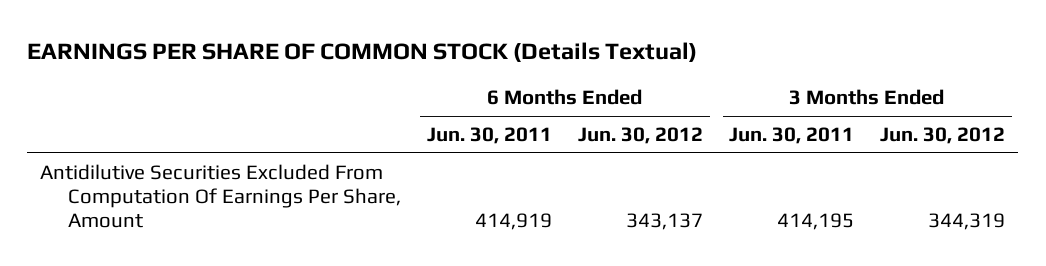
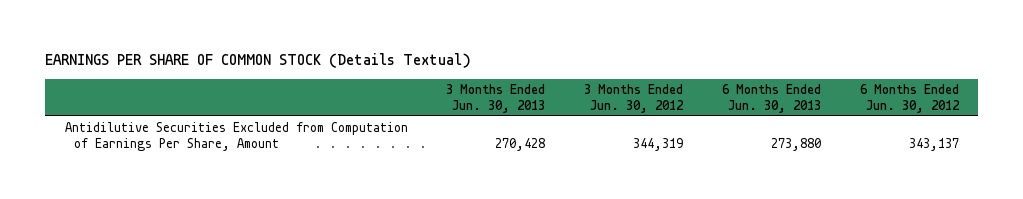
- | 6 Months Ended Jun. 30, 2011 | 6 Months Ended Jun. 30, 2012 | 3 Months Ended Jun. 30, 2011 | 3 Months Ended Jun. 30, 2012
+ | 3 Months Ended Jun. 30, 2013 | 3 Months Ended Jun. 30, 2012 | 6 Months Ended Jun. 30, 2013 | 6 Months Ended Jun. 30, 2012
- Antidilutive Securities Excluded From Computation Of Earnings Per Share, Amount | 414,919 | 343,137 | 414,195 | 344,319
+ Antidilutive Securities Excluded from Computation of Earnings Per Share, Amount | 270,428 | 344,319 | 273,880 | 343,137

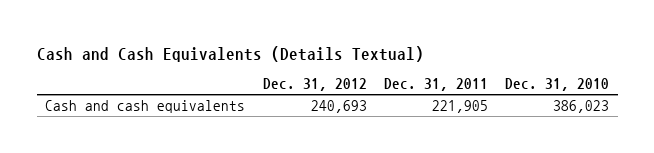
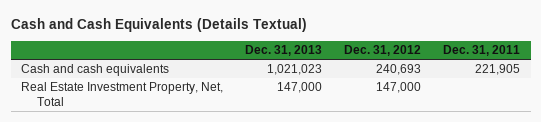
- | Dec. 31, 2012 | Dec. 31, 2011 | Dec. 31, 2010
+ | Dec. 31, 2013 | Dec. 31, 2012 | Dec. 31, 2011
+ Real Estate Investment Property, Net, Total | 147,000 | 147,000 |

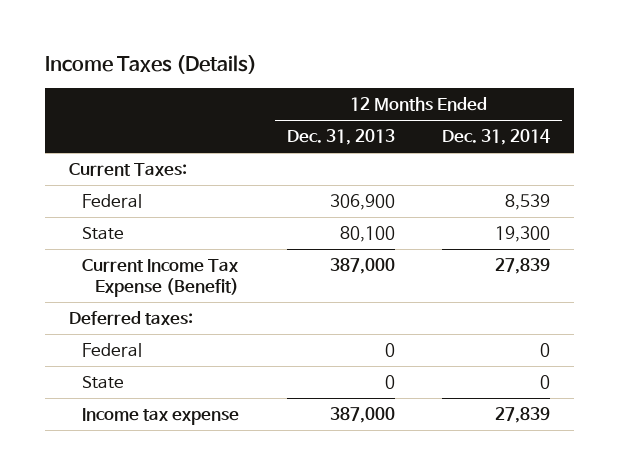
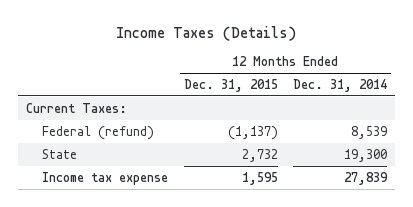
- | 12 Months Ended Dec. 31, 2013 | 12 Months Ended Dec. 31, 2014
+ | 12 Months Ended Dec. 31, 2015 | 12 Months Ended Dec. 31, 2014
- Federal | 306,900 | 8,539
+ Federal (refund) | (1,137) | 8,539
- Current Income Tax Expense (Benefit) | 387,000 | 27,839
- Deferred taxes:
- Federal | 0 | 0
- State | 0 | 0

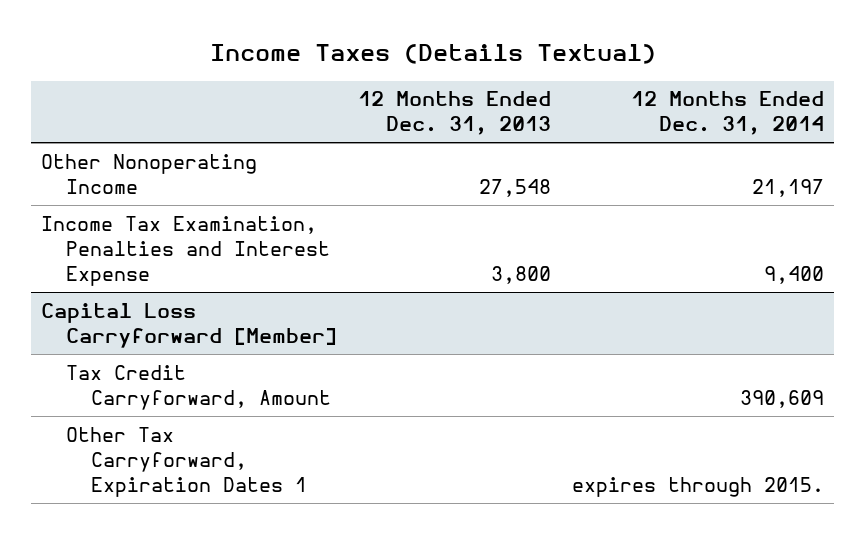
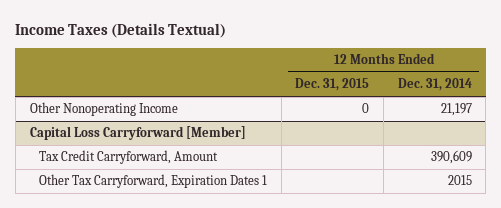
- | 12 Months Ended Dec. 31, 2013 | 12 Months Ended Dec. 31, 2014
+ | 12 Months Ended Dec. 31, 2015 | 12 Months Ended Dec. 31, 2014
- Income Tax Examination, Penalties and Interest Expense | 3,800 | 9,400
@ Capital Loss Carryforward [Member]
- Other Tax Carryforward, Expiration Dates 1 | | expires through 2015.
+ Other Tax Carryforward, Expiration Dates 1 | | 2015

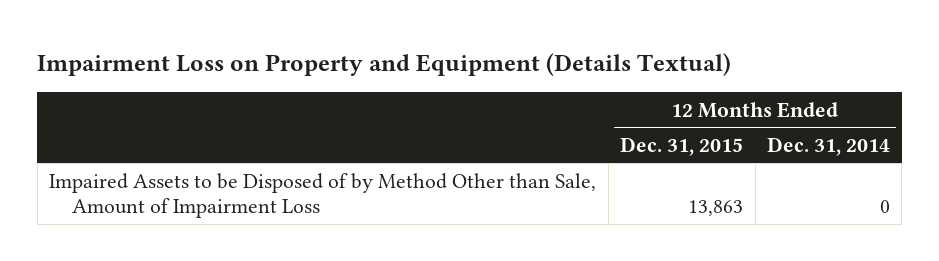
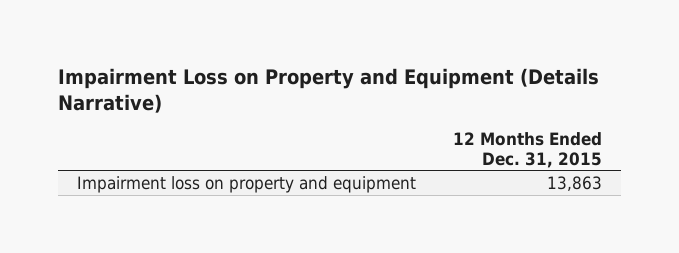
- Impairment Loss on Property and Equipment (Details Textual)
+ Impairment Loss on Property and Equipment (Details Narrative)
- | 12 Months Ended Dec. 31, 2015 | 12 Months Ended Dec. 31, 2014
+ | 12 Months Ended Dec. 31, 2015
- Impaired Assets to be Disposed of by Method Other than Sale, Amount of Impairment Loss | 13,863 | 0
+ Impairment loss on property and equipment | 13,863

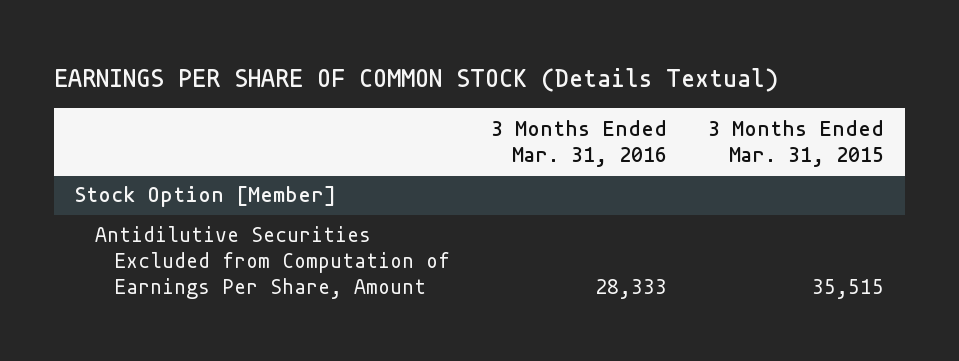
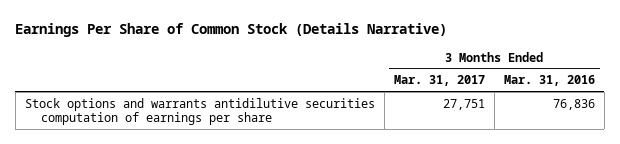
- EARNINGS PER SHARE OF COMMON STOCK (Details Textual)
+ Earnings Per Share of Common Stock (Details Narrative)
- | 3 Months Ended Mar. 31, 2016 | 3 Months Ended Mar. 31, 2015
+ | 3 Months Ended Mar. 31, 2017 | 3 Months Ended Mar. 31, 2016
- Stock Option [Member]
- Antidilutive Securities Excluded from Computation of Earnings Per Share, Amount | 28,333 | 35,515
+ Stock options and warrants antidilutive securities computation of earnings per share | 27,751 | 76,836

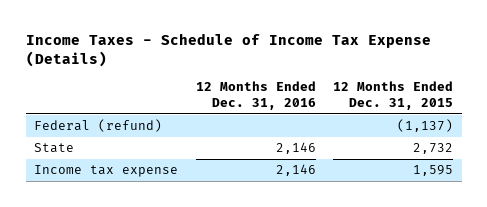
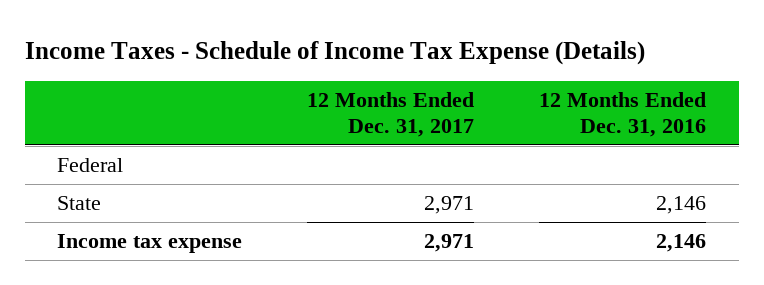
- | 12 Months Ended Dec. 31, 2016 | 12 Months Ended Dec. 31, 2015
+ | 12 Months Ended Dec. 31, 2017 | 12 Months Ended Dec. 31, 2016
- Federal (refund) | | (1,137)
+ Federal

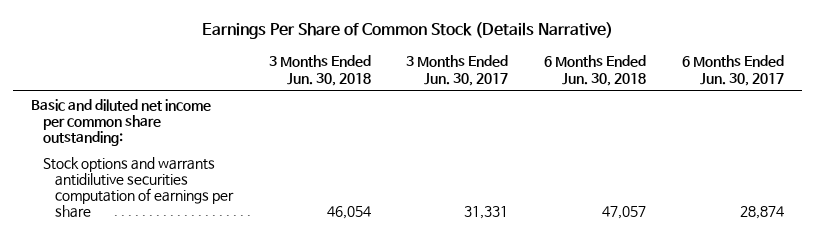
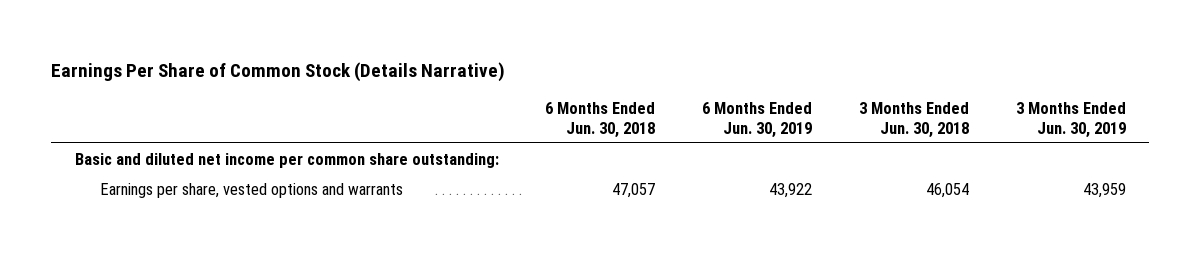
- | 3 Months Ended Jun. 30, 2018 | 3 Months Ended Jun. 30, 2017 | 6 Months Ended Jun. 30, 2018 | 6 Months Ended Jun. 30, 2017
+ | 6 Months Ended Jun. 30, 2018 | 6 Months Ended Jun. 30, 2019 | 3 Months Ended Jun. 30, 2018 | 3 Months Ended Jun. 30, 2019
- Stock options and warrants antidilutive securities computation of earnings per share | 46,054 | 31,331 | 47,057 | 28,874
+ Earnings per share, vested options and warrants | 47,057 | 43,922 | 46,054 | 43,959

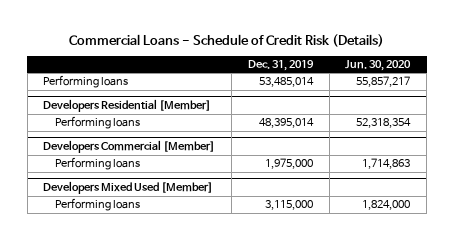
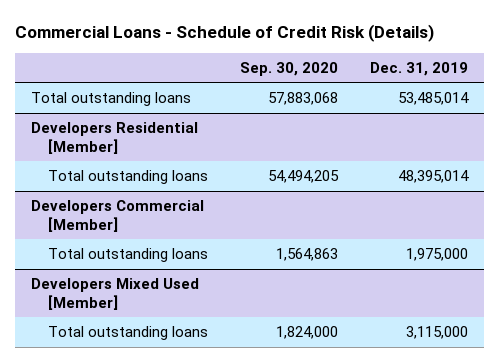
- | Dec. 31, 2019 | Jun. 30, 2020
+ | Sep. 30, 2020 | Dec. 31, 2019
- Performing loans | 53,485,014 | 55,857,217
+ Total outstanding loans | 57,883,068 | 53,485,014
@ Developers Residential [Member]
- Performing loans | 48,395,014 | 52,318,354
+ Total outstanding loans | 54,494,205 | 48,395,014
@ Developers Commercial [Member]
- Performing loans | 1,975,000 | 1,714,863
+ Total outstanding loans | 1,564,863 | 1,975,000
@ Developers Mixed Used [Member]
- Performing loans | 3,115,000 | 1,824,000
+ Total outstanding loans | 1,824,000 | 3,115,000

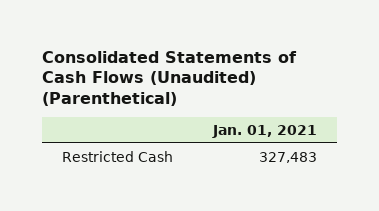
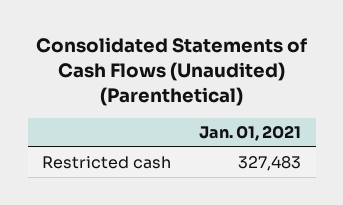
- Restricted Cash | 327,483
+ Restricted cash | 327,483

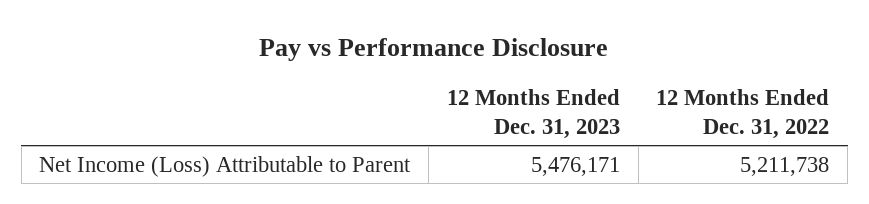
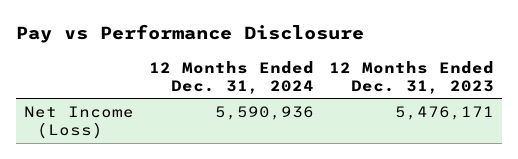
- | 12 Months Ended Dec. 31, 2023 | 12 Months Ended Dec. 31, 2022
+ | 12 Months Ended Dec. 31, 2024 | 12 Months Ended Dec. 31, 2023
- Net Income (Loss) Attributable to Parent | 5,476,171 | 5,211,738
+ Net Income (Loss) | 5,590,936 | 5,476,171

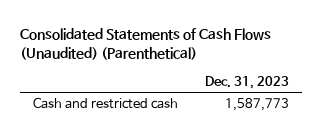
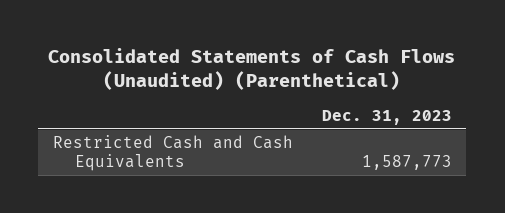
- Cash and restricted cash | 1,587,773
+ Restricted Cash and Cash Equivalents | 1,587,773

